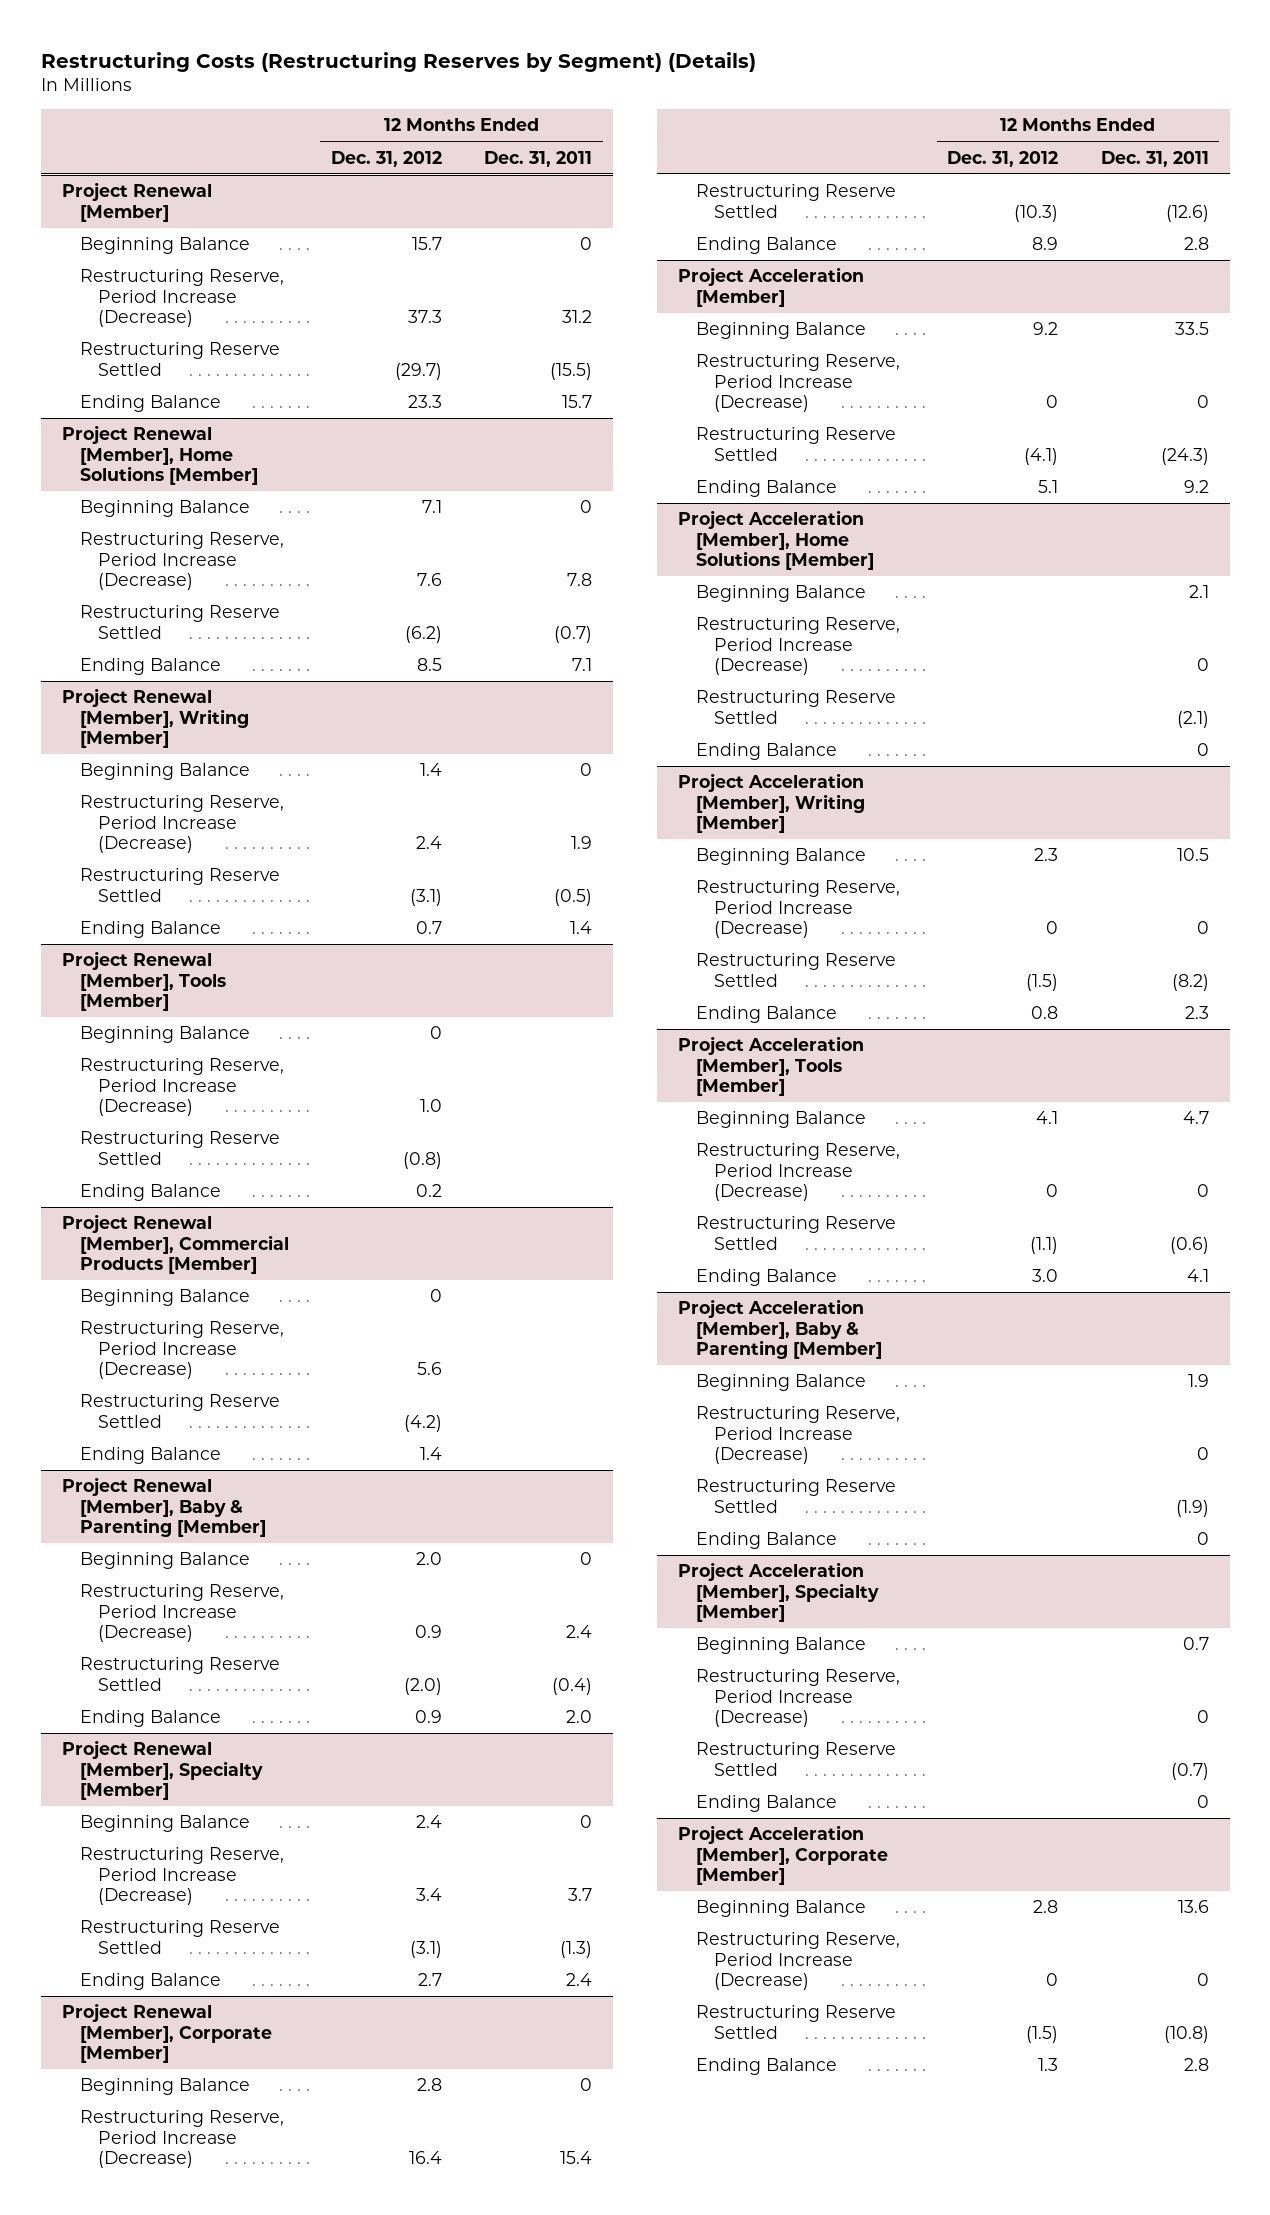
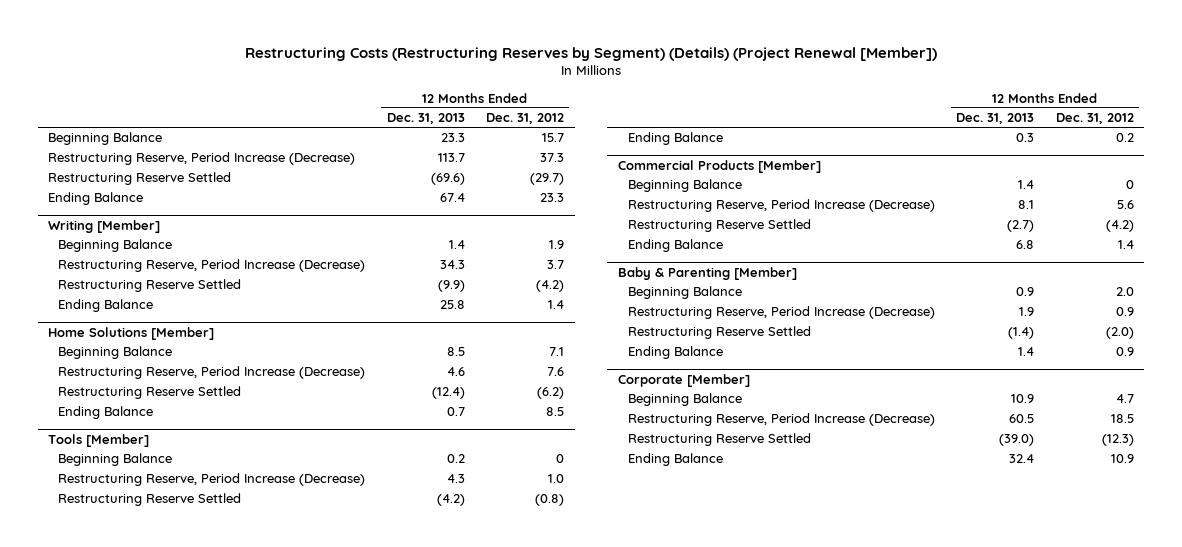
- Restructuring Costs (Restructuring Reserves by Segment) (Details)
+ Restructuring Costs (Restructuring Reserves by Segment) (Details) (Project Renewal [Member])
- | 12 Months Ended Dec. 31, 2012 | 12 Months Ended Dec. 31, 2011
+ | 12 Months Ended Dec. 31, 2013 | 12 Months Ended Dec. 31, 2012
- Project Renewal [Member]
- Project Renewal [Member], Home Solutions [Member]
+ Writing [Member]
+ Beginning Balance | 1.4 | 1.9
+ Restructuring Reserve, Period Increase (Decrease) | 34.3 | 3.7
+ Restructuring Reserve Settled | (9.9) | (4.2)
+ Ending Balance | 25.8 | 1.4
+ Home Solutions [Member]
- Project Renewal [Member], Writing [Member]
- Beginning Balance | 1.4 | 0
- Restructuring Reserve, Period Increase (Decrease) | 2.4 | 1.9
- Restructuring Reserve Settled | (3.1) | (0.5)
- Ending Balance | 0.7 | 1.4
- Project Renewal [Member], Tools [Member]
+ Tools [Member]
- Project Renewal [Member], Commercial Products [Member]
+ Commercial Products [Member]
- Project Renewal [Member], Baby & Parenting [Member]
+ Baby & Parenting [Member]
- Project Renewal [Member], Specialty [Member]
- Beginning Balance | 2.4 | 0
- Restructuring Reserve, Period Increase (Decrease) | 3.4 | 3.7
- Restructuring Reserve Settled | (3.1) | (1.3)
- Ending Balance | 2.7 | 2.4
- Project Renewal [Member], Corporate [Member]
- Beginning Balance | 2.8 | 0
- Restructuring Reserve, Period Increase (Decrease) | 16.4 | 15.4
- Restructuring Reserve Settled | (10.3) | (12.6)
- Ending Balance | 8.9 | 2.8
- Project Acceleration [Member]
- Beginning Balance | 9.2 | 33.5
- Restructuring Reserve, Period Increase (Decrease) | 0 | 0
- Restructuring Reserve Settled | (4.1) | (24.3)
- Ending Balance | 5.1 | 9.2
- Project Acceleration [Member], Home Solutions [Member]
- Beginning Balance | | 2.1
- Restructuring Reserve, Period Increase (Decrease) | | 0
- Restructuring Reserve Settled | | (2.1)
- Ending Balance | | 0
- Project Acceleration [Member], Writing [Member]
- Beginning Balance | 2.3 | 10.5
- Restructuring Reserve, Period Increase (Decrease) | 0 | 0
- Restructuring Reserve Settled | (1.5) | (8.2)
- Ending Balance | 0.8 | 2.3
- Project Acceleration [Member], Tools [Member]
- Beginning Balance | 4.1 | 4.7
- Restructuring Reserve, Period Increase (Decrease) | 0 | 0
- Restructuring Reserve Settled | (1.1) | (0.6)
- Ending Balance | 3.0 | 4.1
- Project Acceleration [Member], Baby & Parenting [Member]
- Beginning Balance | | 1.9
- Restructuring Reserve, Period Increase (Decrease) | | 0
- Restructuring Reserve Settled | | (1.9)
- Ending Balance | | 0
- Project Acceleration [Member], Specialty [Member]
- Beginning Balance | | 0.7
- Restructuring Reserve, Period Increase (Decrease) | | 0
- Restructuring Reserve Settled | | (0.7)
- Ending Balance | | 0
- Project Acceleration [Member], Corporate [Member]
- Beginning Balance | 2.8 | 13.6
- Restructuring Reserve, Period Increase (Decrease) | 0 | 0
- Restructuring Reserve Settled | (1.5) | (10.8)
- Ending Balance | 1.3 | 2.8
+ Corporate [Member]
+ Beginning Balance | 10.9 | 4.7
+ Restructuring Reserve, Period Increase (Decrease) | 60.5 | 18.5
+ Restructuring Reserve Settled | (39.0) | (12.3)
+ Ending Balance | 32.4 | 10.9

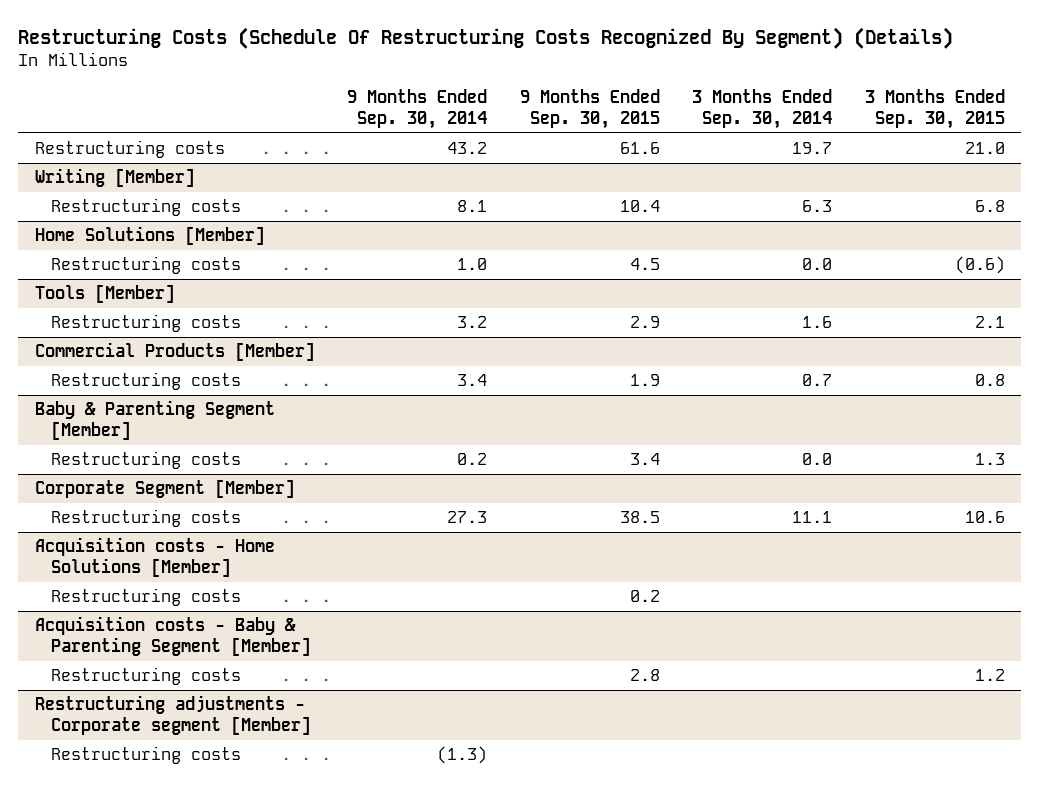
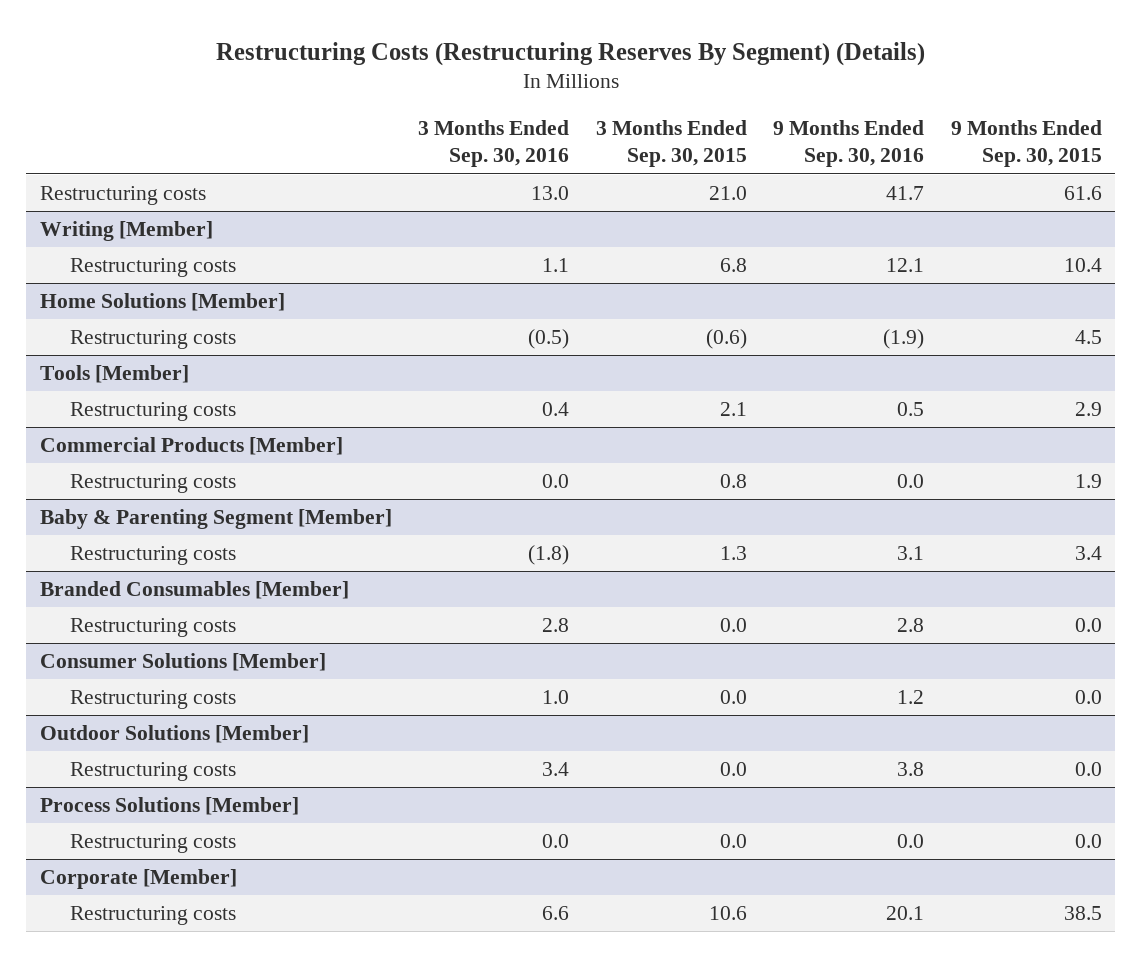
- Restructuring Costs (Schedule Of Restructuring Costs Recognized By Segment) (Details)
+ Restructuring Costs (Restructuring Reserves By Segment) (Details)
- | 9 Months Ended Sep. 30, 2014 | 9 Months Ended Sep. 30, 2015 | 3 Months Ended Sep. 30, 2014 | 3 Months Ended Sep. 30, 2015
+ | 3 Months Ended Sep. 30, 2016 | 3 Months Ended Sep. 30, 2015 | 9 Months Ended Sep. 30, 2016 | 9 Months Ended Sep. 30, 2015
- Corporate Segment [Member]
+ Branded Consumables [Member]
+ Restructuring costs | 2.8 | 0.0 | 2.8 | 0.0
+ Consumer Solutions [Member]
+ Restructuring costs | 1.0 | 0.0 | 1.2 | 0.0
+ Outdoor Solutions [Member]
+ Restructuring costs | 3.4 | 0.0 | 3.8 | 0.0
+ Process Solutions [Member]
+ Restructuring costs | 0.0 | 0.0 | 0.0 | 0.0
+ Corporate [Member]
- Acquisition costs - Home Solutions [Member]
- Restructuring costs | | 0.2 | |
- Acquisition costs - Baby & Parenting Segment [Member]
- Restructuring costs | | 2.8 | | 1.2
- Restructuring adjustments - Corporate segment [Member]
- Restructuring costs | (1.3) | | |

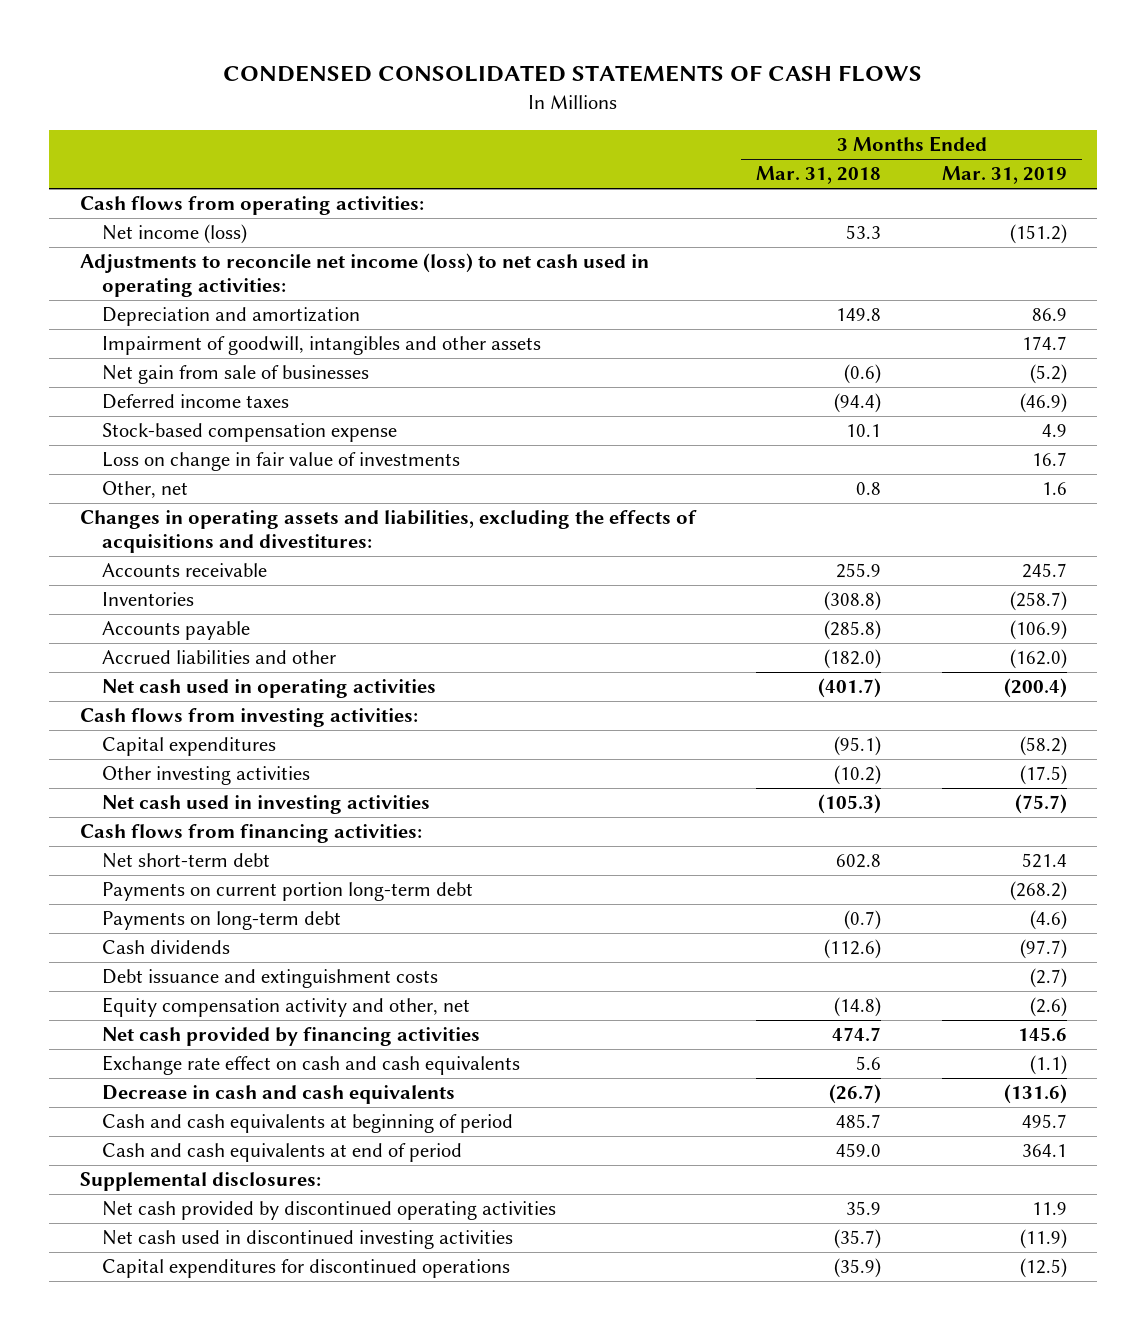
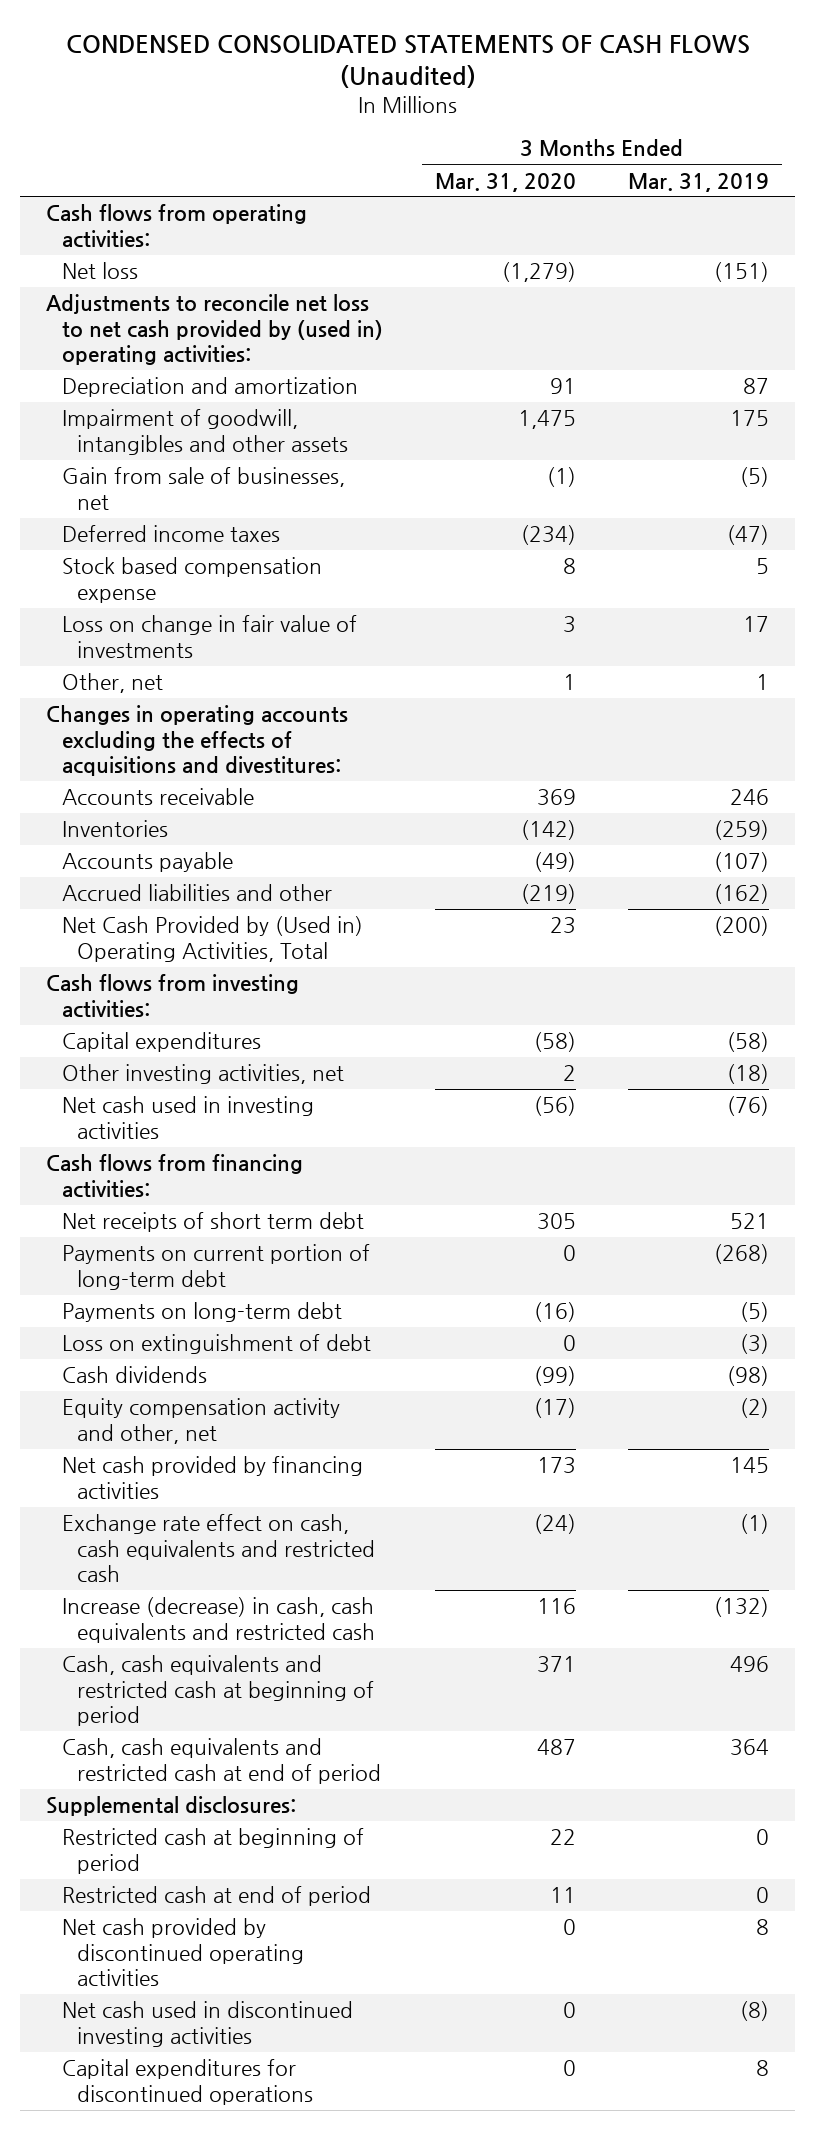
- CONDENSED CONSOLIDATED STATEMENTS OF CASH FLOWS
+ CONDENSED CONSOLIDATED STATEMENTS OF CASH FLOWS (Unaudited)
- | 3 Months Ended Mar. 31, 2018 | 3 Months Ended Mar. 31, 2019
+ | 3 Months Ended Mar. 31, 2020 | 3 Months Ended Mar. 31, 2019
- Net income (loss) | 53.3 | (151.2)
- Adjustments to reconcile net income (loss) to net cash used in operating activities:
- Depreciation and amortization | 149.8 | 86.9
- Impairment of goodwill, intangibles and other assets | | 174.7
- Net gain from sale of businesses | (0.6) | (5.2)
- Deferred income taxes | (94.4) | (46.9)
- Stock-based compensation expense | 10.1 | 4.9
- Loss on change in fair value of investments | | 16.7
- Other, net | 0.8 | 1.6
- Changes in operating assets and liabilities, excluding the effects of acquisitions and divestitures:
- Accounts receivable | 255.9 | 245.7
- Inventories | (308.8) | (258.7)
- Accounts payable | (285.8) | (106.9)
- Accrued liabilities and other | (182.0) | (162.0)
- Net cash used in operating activities | (401.7) | (200.4)
+ Net loss | (1,279) | (151)
+ Adjustments to reconcile net loss to net cash provided by (used in) operating activities:
+ Depreciation and amortization | 91 | 87
+ Impairment of goodwill, intangibles and other assets | 1,475 | 175
+ Gain from sale of businesses, net | (1) | (5)
+ Deferred income taxes | (234) | (47)
+ Stock based compensation expense | 8 | 5
+ Loss on change in fair value of investments | 3 | 17
+ Other, net | 1 | 1
+ Changes in operating accounts excluding the effects of acquisitions and divestitures:
+ Accounts receivable | 369 | 246
+ Inventories | (142) | (259)
+ Accounts payable | (49) | (107)
+ Accrued liabilities and other | (219) | (162)
+ Net Cash Provided by (Used in) Operating Activities, Total | 23 | (200)
- Capital expenditures | (95.1) | (58.2)
- Other investing activities | (10.2) | (17.5)
- Net cash used in investing activities | (105.3) | (75.7)
+ Capital expenditures | (58) | (58)
+ Other investing activities, net | 2 | (18)
+ Net cash used in investing activities | (56) | (76)
- Net short-term debt | 602.8 | 521.4
- Payments on current portion long-term debt | | (268.2)
- Payments on long-term debt | (0.7) | (4.6)
- Cash dividends | (112.6) | (97.7)
- Debt issuance and extinguishment costs | | (2.7)
- Equity compensation activity and other, net | (14.8) | (2.6)
- Net cash provided by financing activities | 474.7 | 145.6
- Exchange rate effect on cash and cash equivalents | 5.6 | (1.1)
- Decrease in cash and cash equivalents | (26.7) | (131.6)
- Cash and cash equivalents at beginning of period | 485.7 | 495.7
- Cash and cash equivalents at end of period | 459.0 | 364.1
+ Net receipts of short term debt | 305 | 521
+ Payments on current portion of long-term debt | 0 | (268)
+ Payments on long-term debt | (16) | (5)
+ Loss on extinguishment of debt | 0 | (3)
+ Cash dividends | (99) | (98)
+ Equity compensation activity and other, net | (17) | (2)
+ Net cash provided by financing activities | 173 | 145
+ Exchange rate effect on cash, cash equivalents and restricted cash | (24) | (1)
+ Increase (decrease) in cash, cash equivalents and restricted cash | 116 | (132)
+ Cash, cash equivalents and restricted cash at beginning of period | 371 | 496
+ Cash, cash equivalents and restricted cash at end of period | 487 | 364
- Net cash provided by discontinued operating activities | 35.9 | 11.9
- Net cash used in discontinued investing activities | (35.7) | (11.9)
- Capital expenditures for discontinued operations | (35.9) | (12.5)
+ Restricted cash at beginning of period | 22 | 0
+ Restricted cash at end of period | 11 | 0
+ Net cash provided by discontinued operating activities | 0 | 8
+ Net cash used in discontinued investing activities | 0 | (8)
+ Capital expenditures for discontinued operations | 0 | 8

